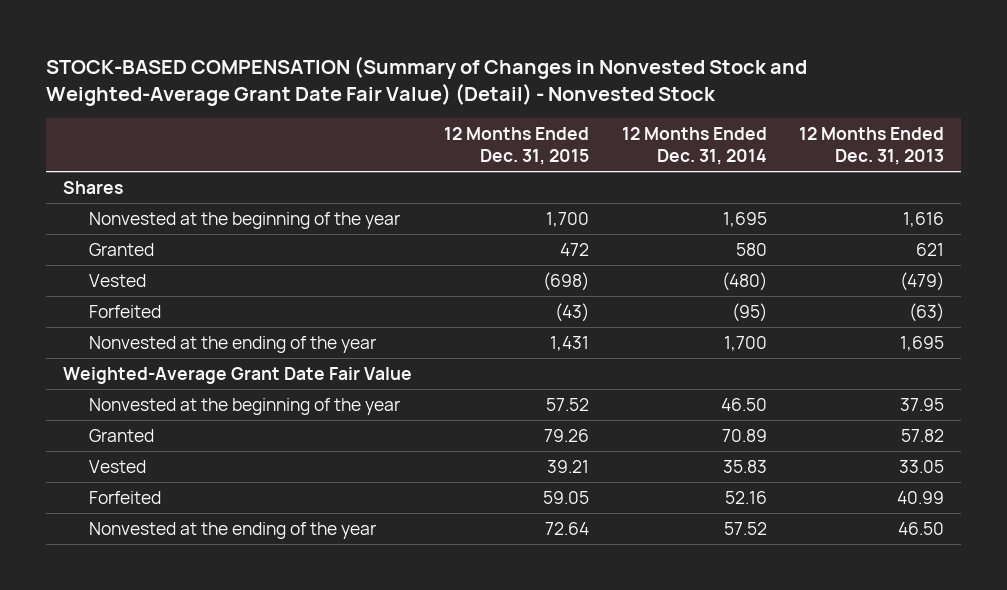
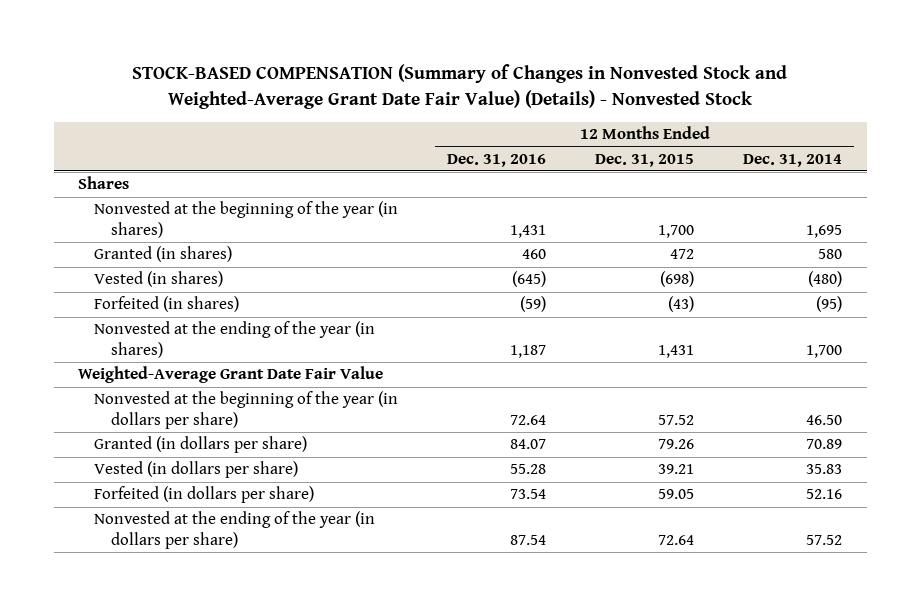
- STOCK-BASED COMPENSATION (Summary of Changes in Nonvested Stock and Weighted-Average Grant Date Fair Value) (Detail) - Nonvested Stock
+ STOCK-BASED COMPENSATION (Summary of Changes in Nonvested Stock and Weighted-Average Grant Date Fair Value) (Details) - Nonvested Stock
- | 12 Months Ended Dec. 31, 2015 | 12 Months Ended Dec. 31, 2014 | 12 Months Ended Dec. 31, 2013
+ | 12 Months Ended Dec. 31, 2016 | 12 Months Ended Dec. 31, 2015 | 12 Months Ended Dec. 31, 2014
- Nonvested at the beginning of the year | 1,700 | 1,695 | 1,616
- Granted | 472 | 580 | 621
- Vested | (698) | (480) | (479)
- Forfeited | (43) | (95) | (63)
- Nonvested at the ending of the year | 1,431 | 1,700 | 1,695
+ Nonvested at the beginning of the year (in shares) | 1,431 | 1,700 | 1,695
+ Granted (in shares) | 460 | 472 | 580
+ Vested (in shares) | (645) | (698) | (480)
+ Forfeited (in shares) | (59) | (43) | (95)
+ Nonvested at the ending of the year (in shares) | 1,187 | 1,431 | 1,700
- Nonvested at the beginning of the year | 57.52 | 46.50 | 37.95
- Granted | 79.26 | 70.89 | 57.82
- Vested | 39.21 | 35.83 | 33.05
- Forfeited | 59.05 | 52.16 | 40.99
- Nonvested at the ending of the year | 72.64 | 57.52 | 46.50
+ Nonvested at the beginning of the year (in dollars per share) | 72.64 | 57.52 | 46.50
+ Granted (in dollars per share) | 84.07 | 79.26 | 70.89
+ Vested (in dollars per share) | 55.28 | 39.21 | 35.83
+ Forfeited (in dollars per share) | 73.54 | 59.05 | 52.16
+ Nonvested at the ending of the year (in dollars per share) | 87.54 | 72.64 | 57.52

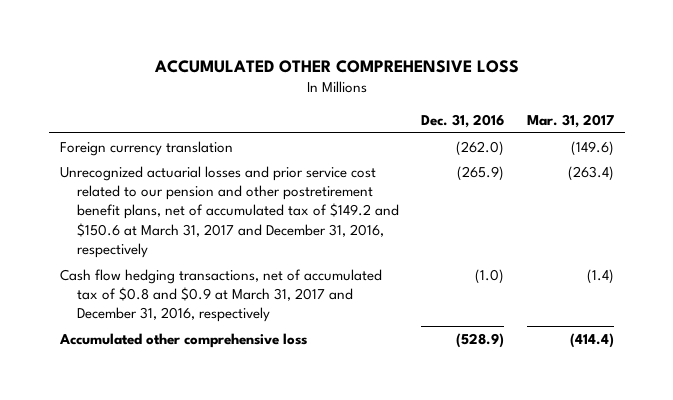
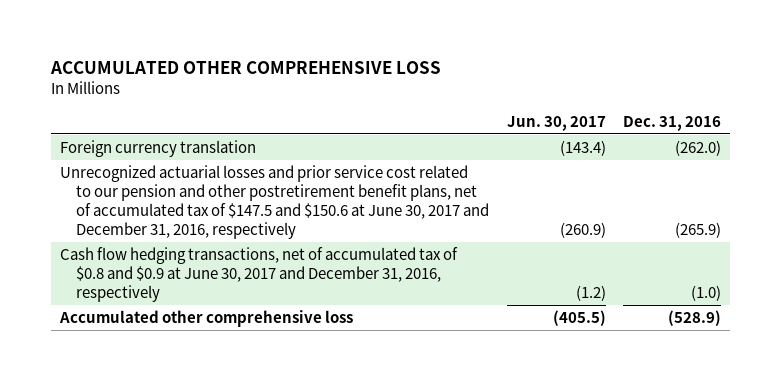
- | Dec. 31, 2016 | Mar. 31, 2017
+ | Jun. 30, 2017 | Dec. 31, 2016
- Unrecognized actuarial losses and prior service cost related to our pension and other postretirement benefit plans, net of accumulated tax of $149.2 and $150.6 at March 31, 2017 and December 31, 2016, respectively | (265.9) | (263.4)
- Cash flow hedging transactions, net of accumulated tax of $0.8 and $0.9 at March 31, 2017 and December 31, 2016, respectively | (1.0) | (1.4)
+ Unrecognized actuarial losses and prior service cost related to our pension and other postretirement benefit plans, net of accumulated tax of $147.5 and $150.6 at June 30, 2017 and December 31, 2016, respectively | (260.9) | (265.9)
+ Cash flow hedging transactions, net of accumulated tax of $0.8 and $0.9 at June 30, 2017 and December 31, 2016, respectively | (1.2) | (1.0)

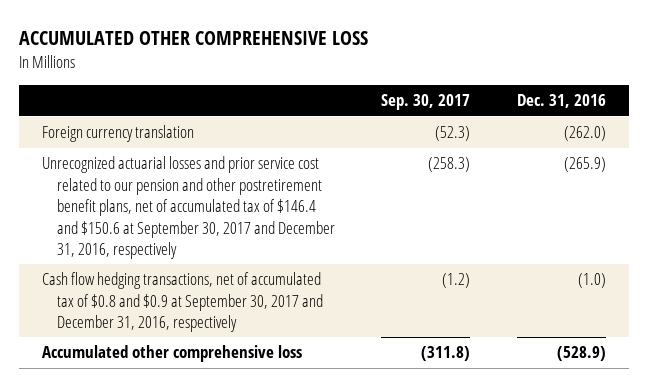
- | Jun. 30, 2017 | Dec. 31, 2016
+ | Sep. 30, 2017 | Dec. 31, 2016
- Unrecognized actuarial losses and prior service cost related to our pension and other postretirement benefit plans, net of accumulated tax of $147.5 and $150.6 at June 30, 2017 and December 31, 2016, respectively | (260.9) | (265.9)
- Cash flow hedging transactions, net of accumulated tax of $0.8 and $0.9 at June 30, 2017 and December 31, 2016, respectively | (1.2) | (1.0)
+ Unrecognized actuarial losses and prior service cost related to our pension and other postretirement benefit plans, net of accumulated tax of $146.4 and $150.6 at September 30, 2017 and December 31, 2016, respectively | (258.3) | (265.9)
+ Cash flow hedging transactions, net of accumulated tax of $0.8 and $0.9 at September 30, 2017 and December 31, 2016, respectively | (1.2) | (1.0)

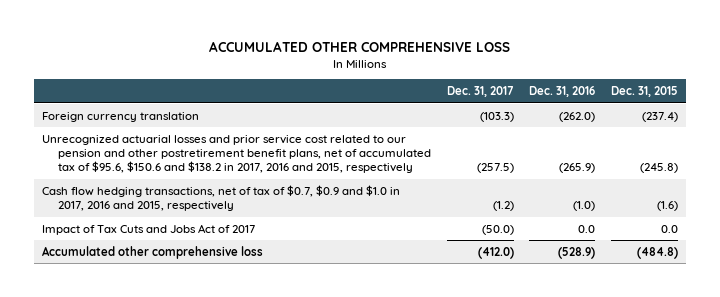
- | Sep. 30, 2017 | Dec. 31, 2016
+ | Dec. 31, 2017 | Dec. 31, 2016 | Dec. 31, 2015
- Unrecognized actuarial losses and prior service cost related to our pension and other postretirement benefit plans, net of accumulated tax of $146.4 and $150.6 at September 30, 2017 and December 31, 2016, respectively | (258.3) | (265.9)
- Cash flow hedging transactions, net of accumulated tax of $0.8 and $0.9 at September 30, 2017 and December 31, 2016, respectively | (1.2) | (1.0)
+ Unrecognized actuarial losses and prior service cost related to our pension and other postretirement benefit plans, net of accumulated tax of $95.6, $150.6 and $138.2 in 2017, 2016 and 2015, respectively | (257.5) | (265.9) | (245.8)
+ Cash flow hedging transactions, net of tax of $0.7, $0.9 and $1.0 in 2017, 2016 and 2015, respectively | (1.2) | (1.0) | (1.6)
+ Impact of Tax Cuts and Jobs Act of 2017 | (50.0) | 0.0 | 0.0

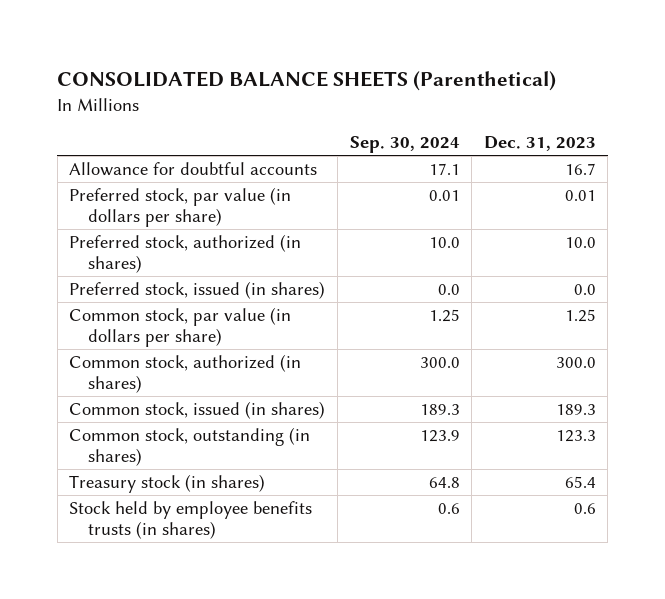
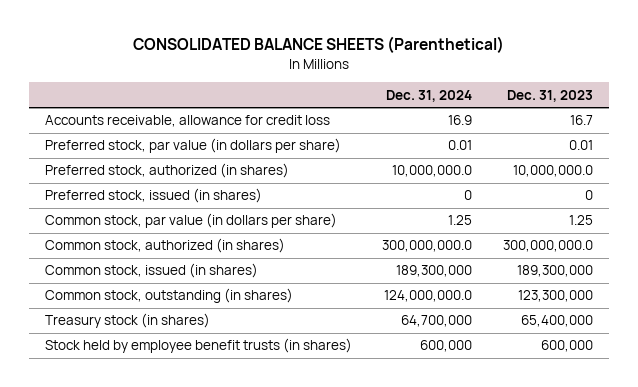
- | Sep. 30, 2024 | Dec. 31, 2023
+ | Dec. 31, 2024 | Dec. 31, 2023
- Allowance for doubtful accounts | 17.1 | 16.7
+ Accounts receivable, allowance for credit loss | 16.9 | 16.7
- Preferred stock, authorized (in shares) | 10.0 | 10.0
- Preferred stock, issued (in shares) | 0.0 | 0.0
+ Preferred stock, authorized (in shares) | 10,000,000.0 | 10,000,000.0
+ Preferred stock, issued (in shares) | 0 | 0
- Common stock, authorized (in shares) | 300.0 | 300.0
- Common stock, issued (in shares) | 189.3 | 189.3
- Common stock, outstanding (in shares) | 123.9 | 123.3
- Treasury stock (in shares) | 64.8 | 65.4
- Stock held by employee benefits trusts (in shares) | 0.6 | 0.6
+ Common stock, authorized (in shares) | 300,000,000.0 | 300,000,000.0
+ Common stock, issued (in shares) | 189,300,000 | 189,300,000
+ Common stock, outstanding (in shares) | 124,000,000.0 | 123,300,000
+ Treasury stock (in shares) | 64,700,000 | 65,400,000
+ Stock held by employee benefit trusts (in shares) | 600,000 | 600,000

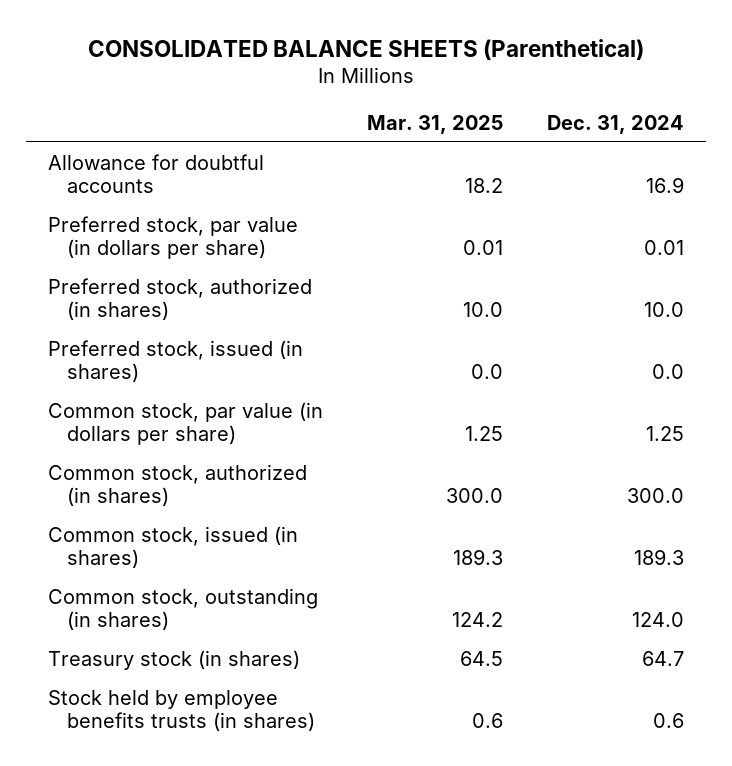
- | Dec. 31, 2024 | Dec. 31, 2023
+ | Mar. 31, 2025 | Dec. 31, 2024
- Accounts receivable, allowance for credit loss | 16.9 | 16.7
+ Allowance for doubtful accounts | 18.2 | 16.9
- Preferred stock, authorized (in shares) | 10,000,000.0 | 10,000,000.0
- Preferred stock, issued (in shares) | 0 | 0
+ Preferred stock, authorized (in shares) | 10.0 | 10.0
+ Preferred stock, issued (in shares) | 0.0 | 0.0
- Common stock, authorized (in shares) | 300,000,000.0 | 300,000,000.0
- Common stock, issued (in shares) | 189,300,000 | 189,300,000
- Common stock, outstanding (in shares) | 124,000,000.0 | 123,300,000
- Treasury stock (in shares) | 64,700,000 | 65,400,000
- Stock held by employee benefit trusts (in shares) | 600,000 | 600,000
+ Common stock, authorized (in shares) | 300.0 | 300.0
+ Common stock, issued (in shares) | 189.3 | 189.3
+ Common stock, outstanding (in shares) | 124.2 | 124.0
+ Treasury stock (in shares) | 64.5 | 64.7
+ Stock held by employee benefits trusts (in shares) | 0.6 | 0.6

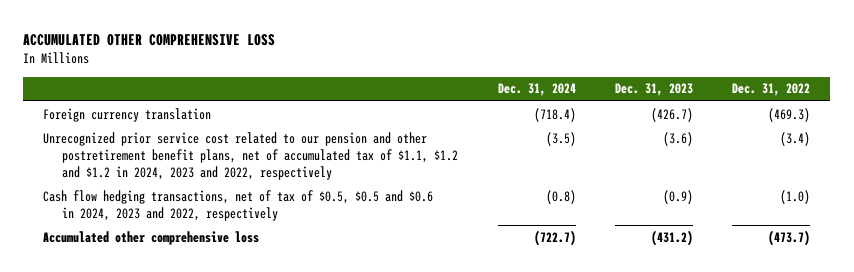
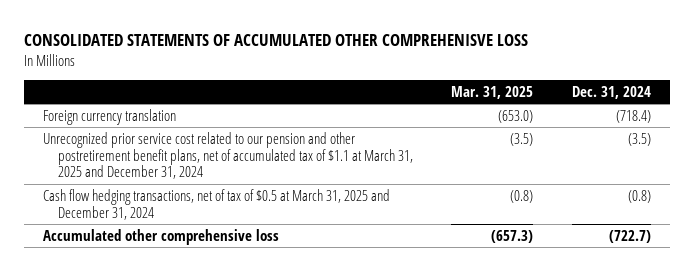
- ACCUMULATED OTHER COMPREHENSIVE LOSS
+ CONSOLIDATED STATEMENTS OF ACCUMULATED OTHER COMPREHENISVE LOSS
- | Dec. 31, 2024 | Dec. 31, 2023 | Dec. 31, 2022
+ | Mar. 31, 2025 | Dec. 31, 2024
- Unrecognized prior service cost related to our pension and other postretirement benefit plans, net of accumulated tax of $1.1, $1.2 and $1.2 in 2024, 2023 and 2022, respectively | (3.5) | (3.6) | (3.4)
- Cash flow hedging transactions, net of tax of $0.5, $0.5 and $0.6 in 2024, 2023 and 2022, respectively | (0.8) | (0.9) | (1.0)
+ Unrecognized prior service cost related to our pension and other postretirement benefit plans, net of accumulated tax of $1.1 at March 31, 2025 and December 31, 2024 | (3.5) | (3.5)
+ Cash flow hedging transactions, net of tax of $0.5 at March 31, 2025 and December 31, 2024 | (0.8) | (0.8)

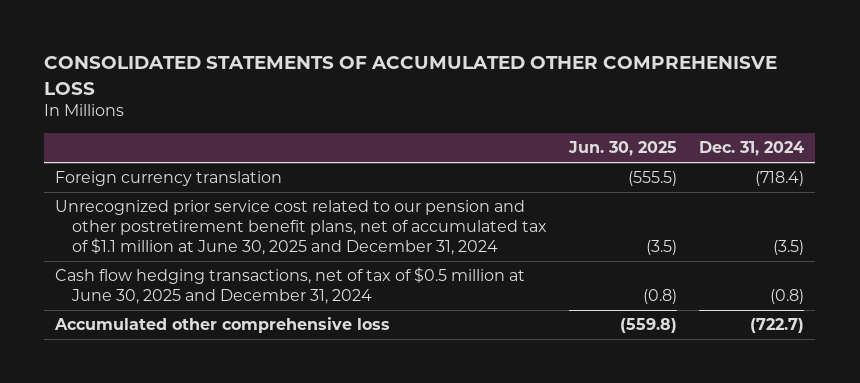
- | Mar. 31, 2025 | Dec. 31, 2024
+ | Jun. 30, 2025 | Dec. 31, 2024
- Unrecognized prior service cost related to our pension and other postretirement benefit plans, net of accumulated tax of $1.1 at March 31, 2025 and December 31, 2024 | (3.5) | (3.5)
- Cash flow hedging transactions, net of tax of $0.5 at March 31, 2025 and December 31, 2024 | (0.8) | (0.8)
+ Unrecognized prior service cost related to our pension and other postretirement benefit plans, net of accumulated tax of $1.1 million at June 30, 2025 and December 31, 2024 | (3.5) | (3.5)
+ Cash flow hedging transactions, net of tax of $0.5 million at June 30, 2025 and December 31, 2024 | (0.8) | (0.8)

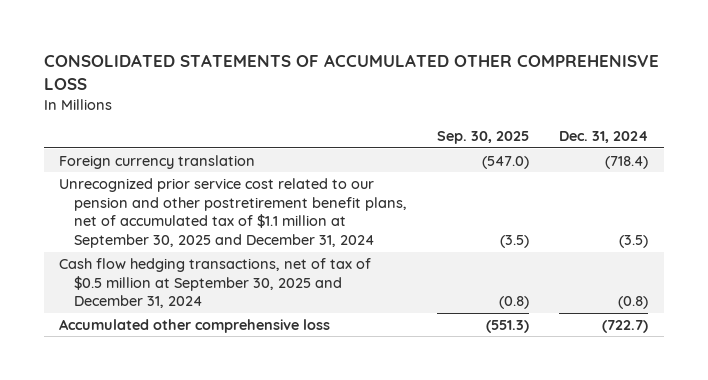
- | Jun. 30, 2025 | Dec. 31, 2024
+ | Sep. 30, 2025 | Dec. 31, 2024
- Unrecognized prior service cost related to our pension and other postretirement benefit plans, net of accumulated tax of $1.1 million at June 30, 2025 and December 31, 2024 | (3.5) | (3.5)
- Cash flow hedging transactions, net of tax of $0.5 million at June 30, 2025 and December 31, 2024 | (0.8) | (0.8)
+ Unrecognized prior service cost related to our pension and other postretirement benefit plans, net of accumulated tax of $1.1 million at September 30, 2025 and December 31, 2024 | (3.5) | (3.5)
+ Cash flow hedging transactions, net of tax of $0.5 million at September 30, 2025 and December 31, 2024 | (0.8) | (0.8)

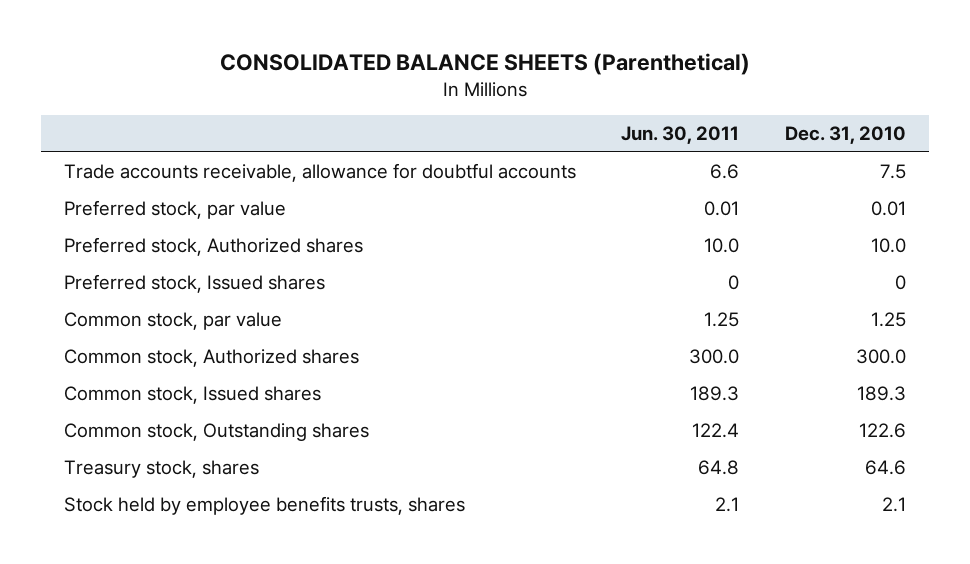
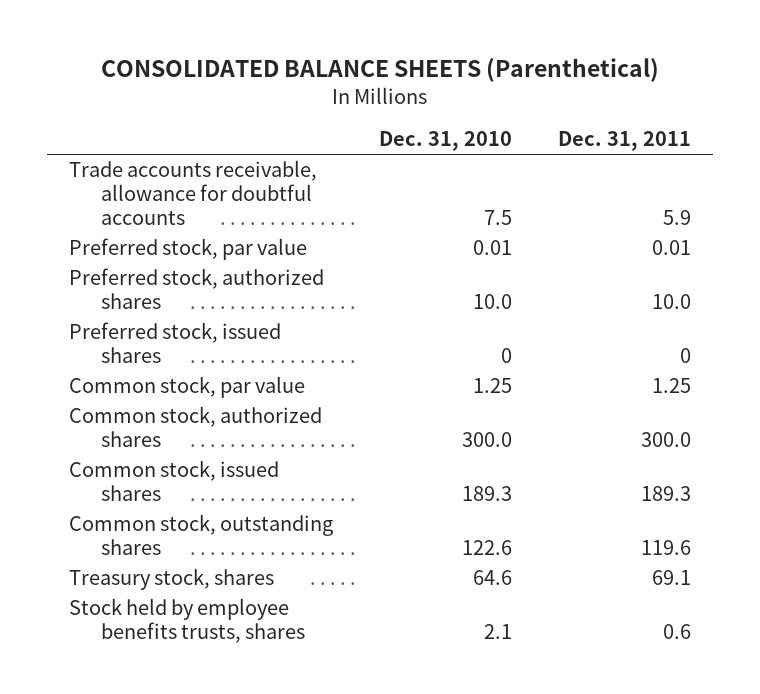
- | Jun. 30, 2011 | Dec. 31, 2010
+ | Dec. 31, 2010 | Dec. 31, 2011
- Preferred stock, Authorized shares | 10.0 | 10.0
- Preferred stock, Issued shares | 0 | 0
+ Preferred stock, authorized shares | 10.0 | 10.0
+ Preferred stock, issued shares | 0 | 0
- Common stock, Authorized shares | 300.0 | 300.0
- Common stock, Issued shares | 189.3 | 189.3
- Common stock, Outstanding shares | 122.4 | 122.6
+ Common stock, authorized shares | 300.0 | 300.0
+ Common stock, issued shares | 189.3 | 189.3
+ Common stock, outstanding shares | 122.6 | 119.6

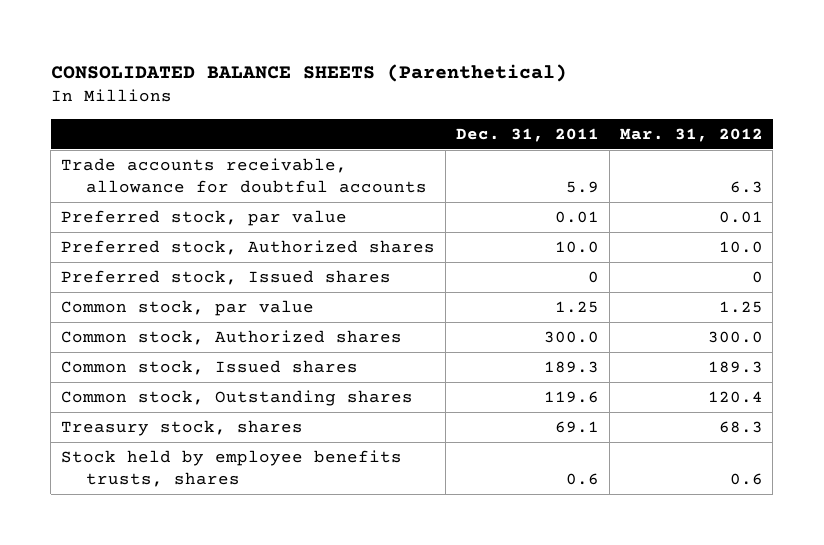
- | Dec. 31, 2010 | Dec. 31, 2011
+ | Dec. 31, 2011 | Mar. 31, 2012
- Preferred stock, authorized shares | 10.0 | 10.0
- Preferred stock, issued shares | 0 | 0
+ Preferred stock, Authorized shares | 10.0 | 10.0
+ Preferred stock, Issued shares | 0 | 0
- Common stock, authorized shares | 300.0 | 300.0
- Common stock, issued shares | 189.3 | 189.3
- Common stock, outstanding shares | 122.6 | 119.6
+ Common stock, Authorized shares | 300.0 | 300.0
+ Common stock, Issued shares | 189.3 | 189.3
+ Common stock, Outstanding shares | 119.6 | 120.4

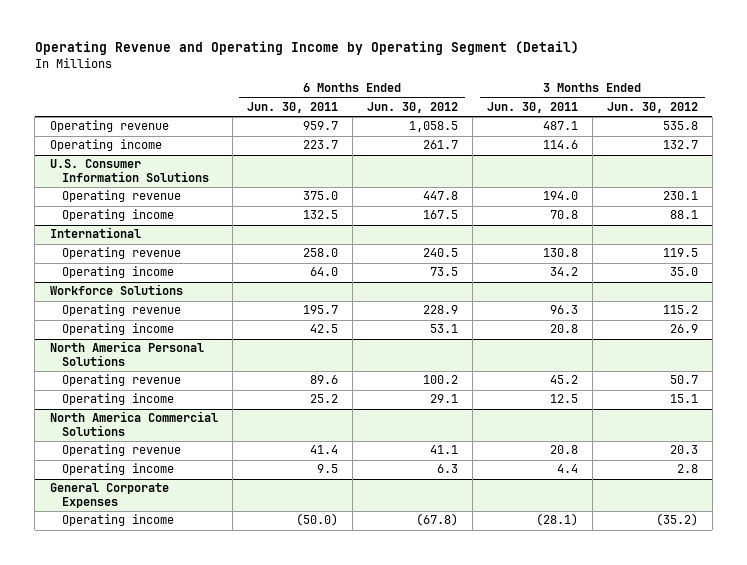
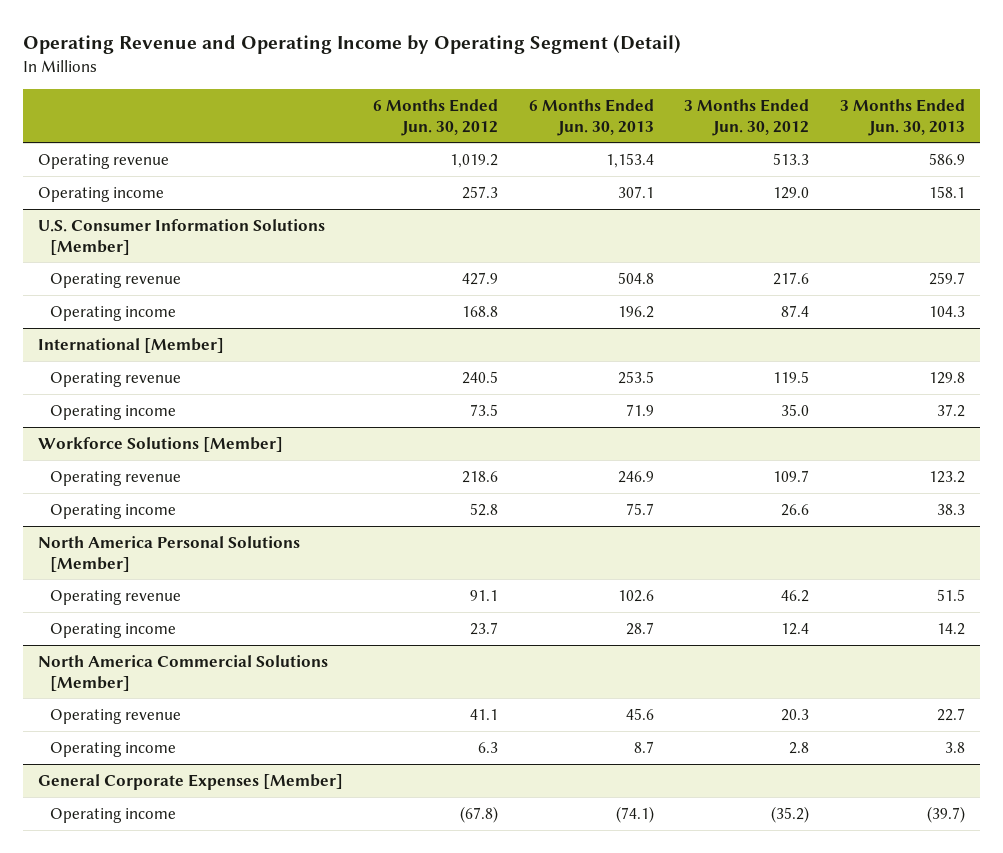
- | 6 Months Ended Jun. 30, 2011 | 6 Months Ended Jun. 30, 2012 | 3 Months Ended Jun. 30, 2011 | 3 Months Ended Jun. 30, 2012
+ | 6 Months Ended Jun. 30, 2012 | 6 Months Ended Jun. 30, 2013 | 3 Months Ended Jun. 30, 2012 | 3 Months Ended Jun. 30, 2013
- Operating revenue | 959.7 | 1,058.5 | 487.1 | 535.8
- Operating income | 223.7 | 261.7 | 114.6 | 132.7
- U.S. Consumer Information Solutions
- Operating revenue | 375.0 | 447.8 | 194.0 | 230.1
- Operating income | 132.5 | 167.5 | 70.8 | 88.1
- International
+ Operating revenue | 1,019.2 | 1,153.4 | 513.3 | 586.9
+ Operating income | 257.3 | 307.1 | 129.0 | 158.1
+ U.S. Consumer Information Solutions [Member]
+ Operating revenue | 427.9 | 504.8 | 217.6 | 259.7
+ Operating income | 168.8 | 196.2 | 87.4 | 104.3
+ International [Member]
- Workforce Solutions
- Operating revenue | 195.7 | 228.9 | 96.3 | 115.2
- Operating income | 42.5 | 53.1 | 20.8 | 26.9
- North America Personal Solutions
- Operating revenue | 89.6 | 100.2 | 45.2 | 50.7
- Operating income | 25.2 | 29.1 | 12.5 | 15.1
- North America Commercial Solutions
+ Workforce Solutions [Member]
+ Operating revenue | 218.6 | 246.9 | 109.7 | 123.2
+ Operating income | 52.8 | 75.7 | 26.6 | 38.3
+ North America Personal Solutions [Member]
+ Operating revenue | 91.1 | 102.6 | 46.2 | 51.5
+ Operating income | 23.7 | 28.7 | 12.4 | 14.2
+ North America Commercial Solutions [Member]
- General Corporate Expenses
+ General Corporate Expenses [Member]

